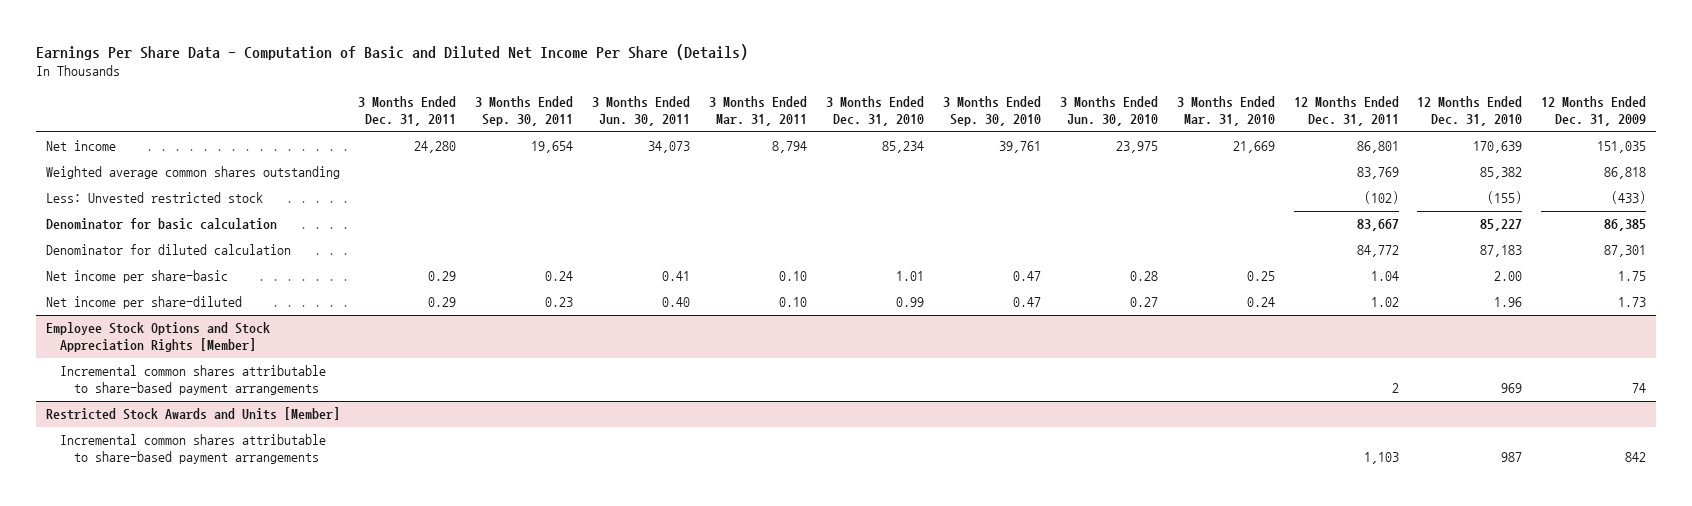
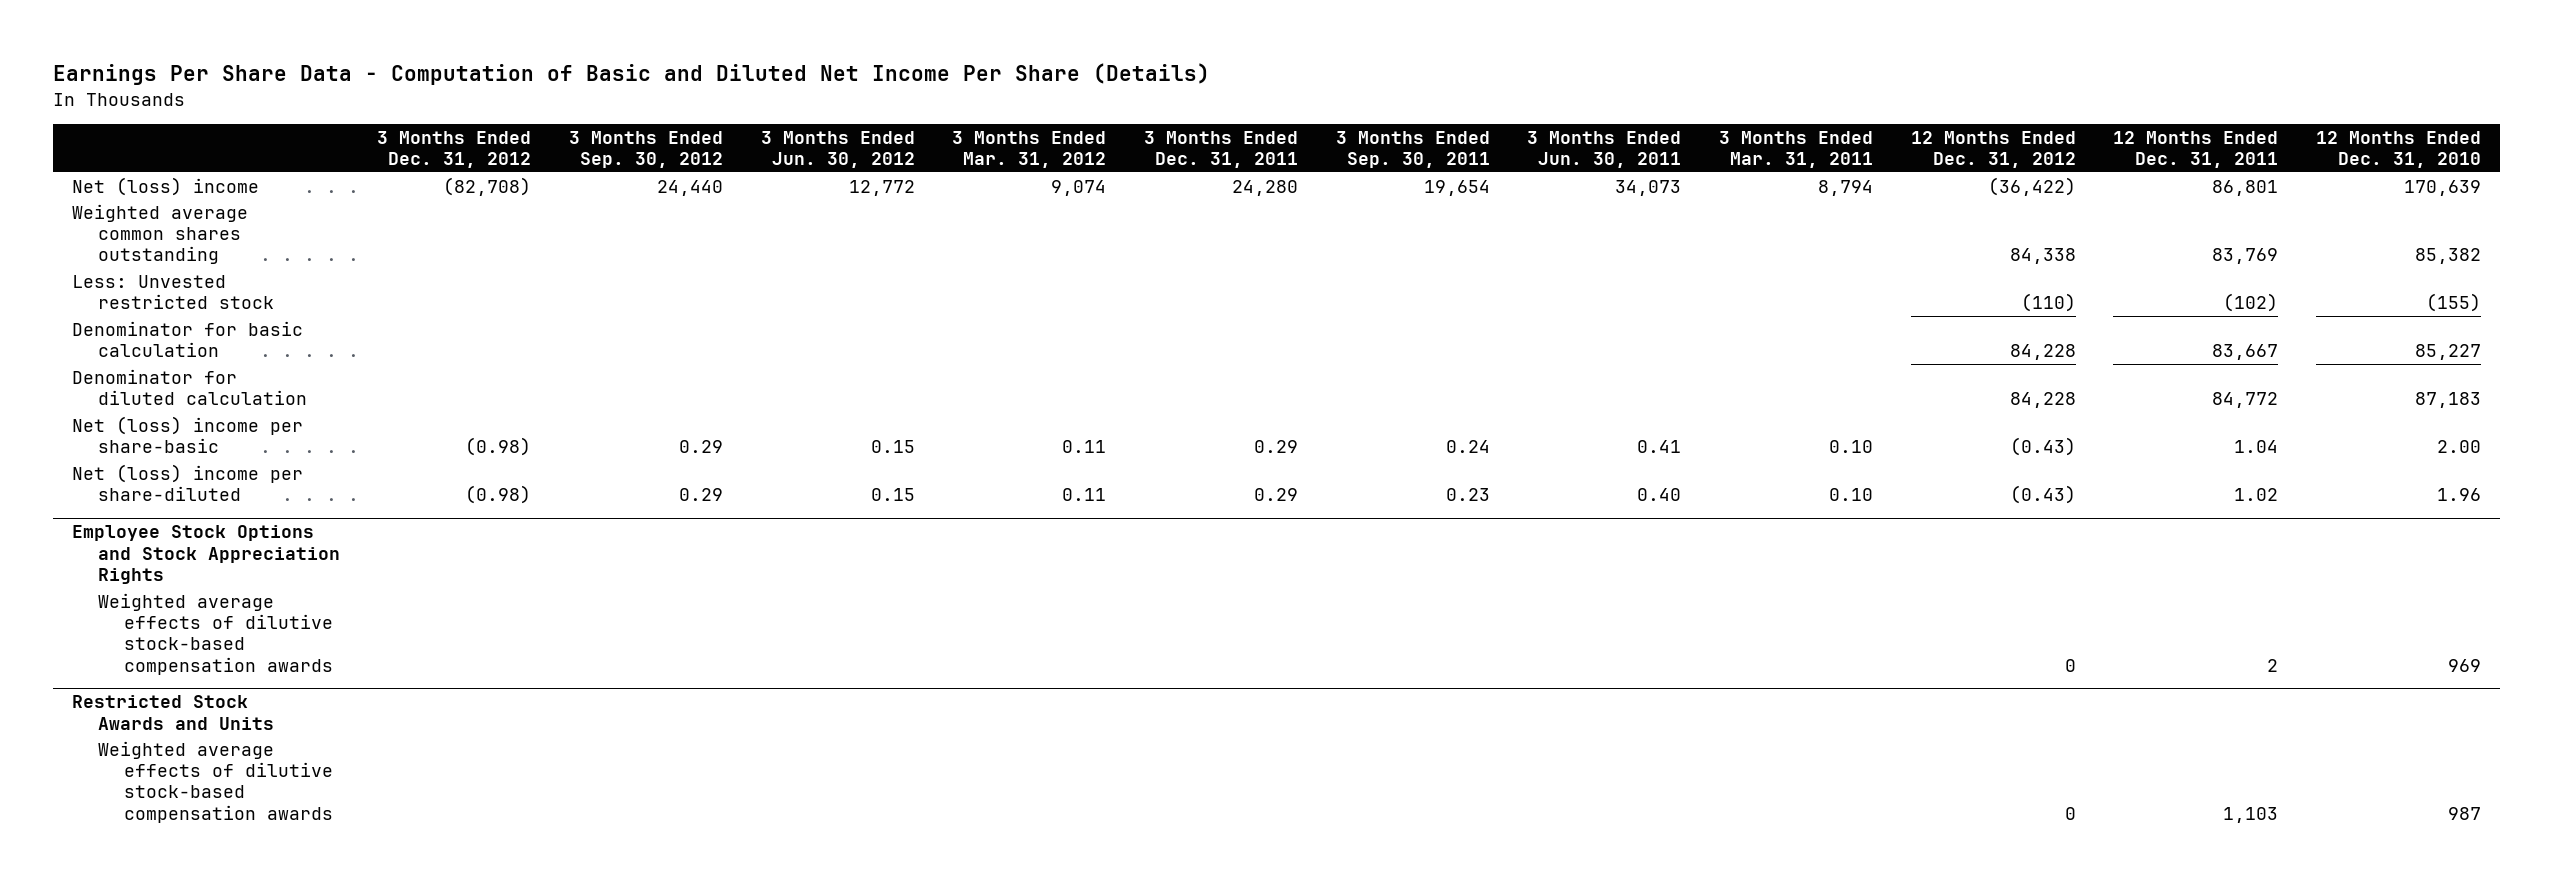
- | 3 Months Ended Dec. 31, 2011 | 3 Months Ended Sep. 30, 2011 | 3 Months Ended Jun. 30, 2011 | 3 Months Ended Mar. 31, 2011 | 3 Months Ended Dec. 31, 2010 | 3 Months Ended Sep. 30, 2010 | 3 Months Ended Jun. 30, 2010 | 3 Months Ended Mar. 31, 2010 | 12 Months Ended Dec. 31, 2011 | 12 Months Ended Dec. 31, 2010 | 12 Months Ended Dec. 31, 2009
+ | 3 Months Ended Dec. 31, 2012 | 3 Months Ended Sep. 30, 2012 | 3 Months Ended Jun. 30, 2012 | 3 Months Ended Mar. 31, 2012 | 3 Months Ended Dec. 31, 2011 | 3 Months Ended Sep. 30, 2011 | 3 Months Ended Jun. 30, 2011 | 3 Months Ended Mar. 31, 2011 | 12 Months Ended Dec. 31, 2012 | 12 Months Ended Dec. 31, 2011 | 12 Months Ended Dec. 31, 2010
- Net income | 24,280 | 19,654 | 34,073 | 8,794 | 85,234 | 39,761 | 23,975 | 21,669 | 86,801 | 170,639 | 151,035
+ Net (loss) income | (82,708) | 24,440 | 12,772 | 9,074 | 24,280 | 19,654 | 34,073 | 8,794 | (36,422) | 86,801 | 170,639
- Net income per share-basic | 0.29 | 0.24 | 0.41 | 0.10 | 1.01 | 0.47 | 0.28 | 0.25 | 1.04 | 2.00 | 1.75
- Net income per share-diluted | 0.29 | 0.23 | 0.40 | 0.10 | 0.99 | 0.47 | 0.27 | 0.24 | 1.02 | 1.96 | 1.73
- Employee Stock Options and Stock Appreciation Rights [Member]
- Incremental common shares attributable to share-based payment arrangements | | | | | | | | | 2 | 969 | 74
- Restricted Stock Awards and Units [Member]
- Incremental common shares attributable to share-based payment arrangements | | | | | | | | | 1,103 | 987 | 842
+ Net (loss) income per share-basic | (0.98) | 0.29 | 0.15 | 0.11 | 0.29 | 0.24 | 0.41 | 0.10 | (0.43) | 1.04 | 2.00
+ Net (loss) income per share-diluted | (0.98) | 0.29 | 0.15 | 0.11 | 0.29 | 0.23 | 0.40 | 0.10 | (0.43) | 1.02 | 1.96
+ Employee Stock Options and Stock Appreciation Rights
+ Weighted average effects of dilutive stock-based compensation awards | | | | | | | | | 0 | 2 | 969
+ Restricted Stock Awards and Units
+ Weighted average effects of dilutive stock-based compensation awards | | | | | | | | | 0 | 1,103 | 987

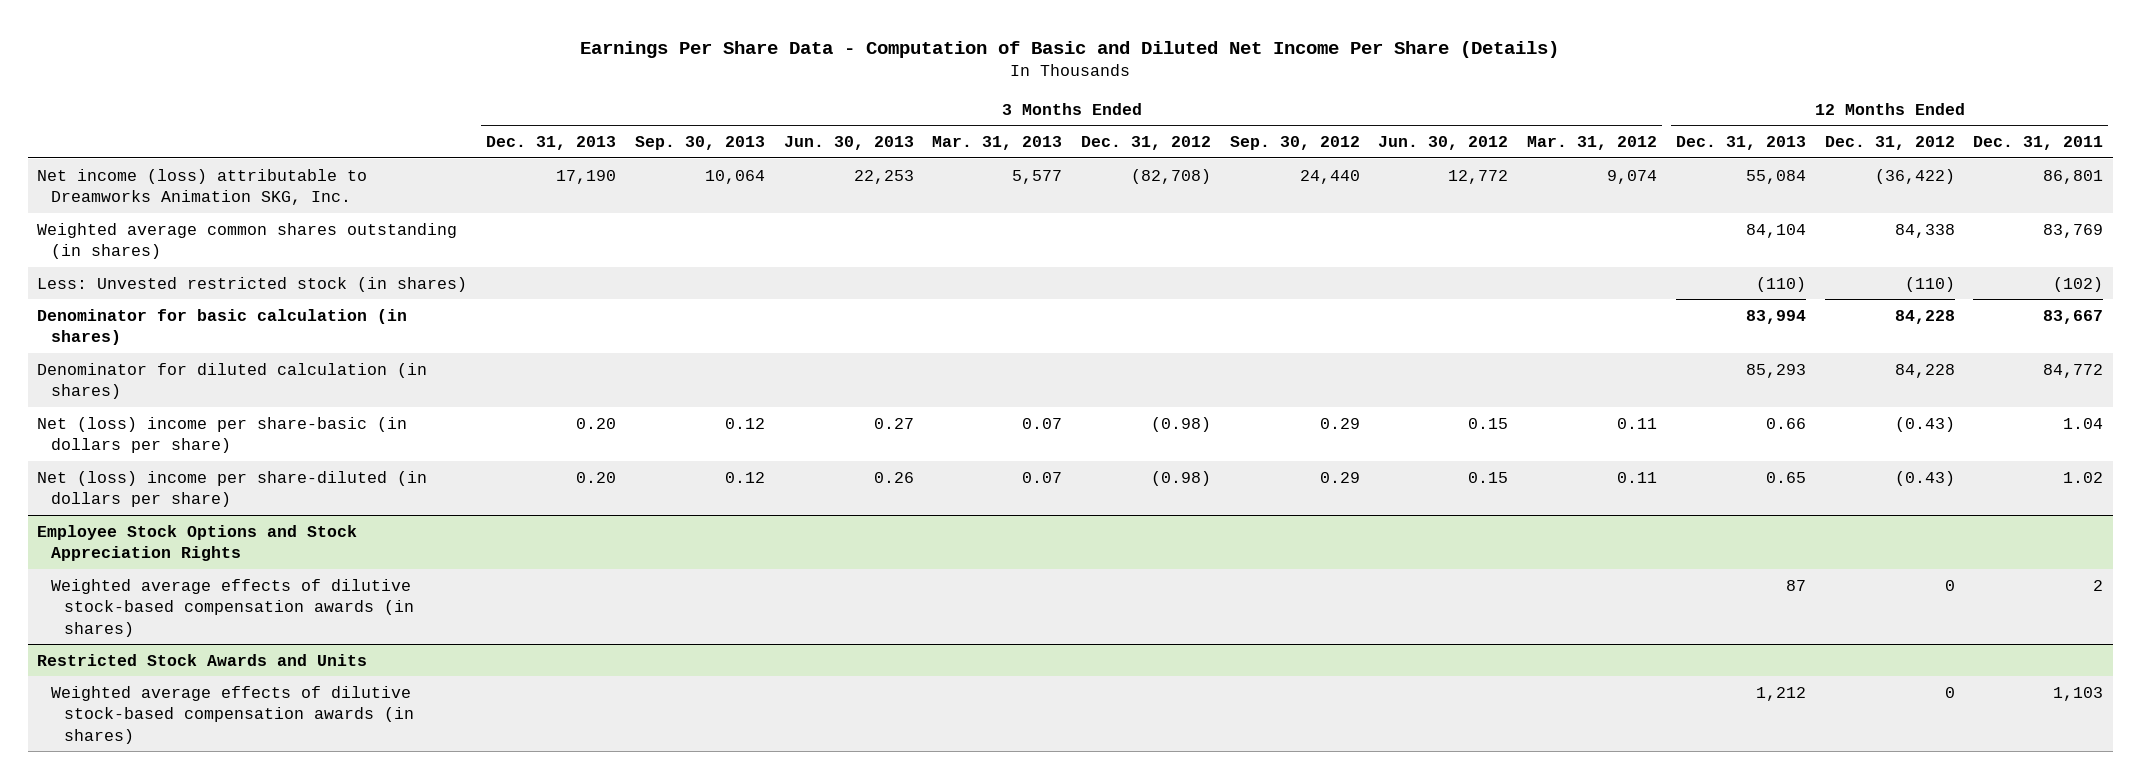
- | 3 Months Ended Dec. 31, 2012 | 3 Months Ended Sep. 30, 2012 | 3 Months Ended Jun. 30, 2012 | 3 Months Ended Mar. 31, 2012 | 3 Months Ended Dec. 31, 2011 | 3 Months Ended Sep. 30, 2011 | 3 Months Ended Jun. 30, 2011 | 3 Months Ended Mar. 31, 2011 | 12 Months Ended Dec. 31, 2012 | 12 Months Ended Dec. 31, 2011 | 12 Months Ended Dec. 31, 2010
+ | 3 Months Ended Dec. 31, 2013 | 3 Months Ended Sep. 30, 2013 | 3 Months Ended Jun. 30, 2013 | 3 Months Ended Mar. 31, 2013 | 3 Months Ended Dec. 31, 2012 | 3 Months Ended Sep. 30, 2012 | 3 Months Ended Jun. 30, 2012 | 3 Months Ended Mar. 31, 2012 | 12 Months Ended Dec. 31, 2013 | 12 Months Ended Dec. 31, 2012 | 12 Months Ended Dec. 31, 2011
- Net (loss) income | (82,708) | 24,440 | 12,772 | 9,074 | 24,280 | 19,654 | 34,073 | 8,794 | (36,422) | 86,801 | 170,639
- Weighted average common shares outstanding | | | | | | | | | 84,338 | 83,769 | 85,382
- Less: Unvested restricted stock | | | | | | | | | (110) | (102) | (155)
- Denominator for basic calculation | | | | | | | | | 84,228 | 83,667 | 85,227
- Denominator for diluted calculation | | | | | | | | | 84,228 | 84,772 | 87,183
- Net (loss) income per share-basic | (0.98) | 0.29 | 0.15 | 0.11 | 0.29 | 0.24 | 0.41 | 0.10 | (0.43) | 1.04 | 2.00
- Net (loss) income per share-diluted | (0.98) | 0.29 | 0.15 | 0.11 | 0.29 | 0.23 | 0.40 | 0.10 | (0.43) | 1.02 | 1.96
+ Net income (loss) attributable to Dreamworks Animation SKG, Inc. | 17,190 | 10,064 | 22,253 | 5,577 | (82,708) | 24,440 | 12,772 | 9,074 | 55,084 | (36,422) | 86,801
+ Weighted average common shares outstanding (in shares) | | | | | | | | | 84,104 | 84,338 | 83,769
+ Less: Unvested restricted stock (in shares) | | | | | | | | | (110) | (110) | (102)
+ Denominator for basic calculation (in shares) | | | | | | | | | 83,994 | 84,228 | 83,667
+ Denominator for diluted calculation (in shares) | | | | | | | | | 85,293 | 84,228 | 84,772
+ Net (loss) income per share-basic (in dollars per share) | 0.20 | 0.12 | 0.27 | 0.07 | (0.98) | 0.29 | 0.15 | 0.11 | 0.66 | (0.43) | 1.04
+ Net (loss) income per share-diluted (in dollars per share) | 0.20 | 0.12 | 0.26 | 0.07 | (0.98) | 0.29 | 0.15 | 0.11 | 0.65 | (0.43) | 1.02
@ Employee Stock Options and Stock Appreciation Rights
- Weighted average effects of dilutive stock-based compensation awards | | | | | | | | | 0 | 2 | 969
+ Weighted average effects of dilutive stock-based compensation awards (in shares) | | | | | | | | | 87 | 0 | 2
@ Restricted Stock Awards and Units
- Weighted average effects of dilutive stock-based compensation awards | | | | | | | | | 0 | 1,103 | 987
+ Weighted average effects of dilutive stock-based compensation awards (in shares) | | | | | | | | | 1,212 | 0 | 1,103

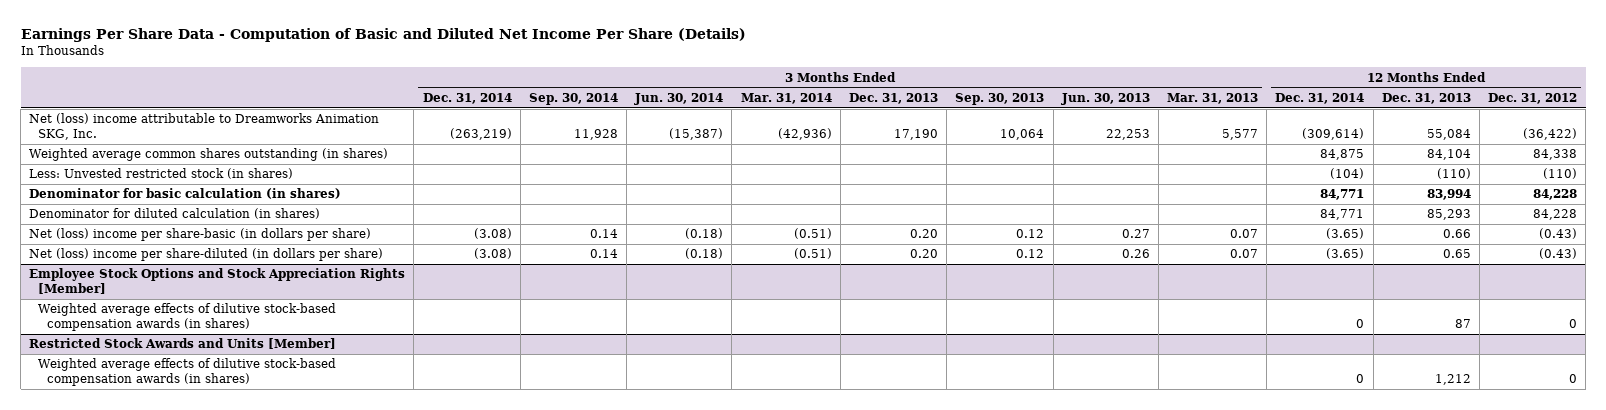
- | 3 Months Ended Dec. 31, 2013 | 3 Months Ended Sep. 30, 2013 | 3 Months Ended Jun. 30, 2013 | 3 Months Ended Mar. 31, 2013 | 3 Months Ended Dec. 31, 2012 | 3 Months Ended Sep. 30, 2012 | 3 Months Ended Jun. 30, 2012 | 3 Months Ended Mar. 31, 2012 | 12 Months Ended Dec. 31, 2013 | 12 Months Ended Dec. 31, 2012 | 12 Months Ended Dec. 31, 2011
+ | 3 Months Ended Dec. 31, 2014 | 3 Months Ended Sep. 30, 2014 | 3 Months Ended Jun. 30, 2014 | 3 Months Ended Mar. 31, 2014 | 3 Months Ended Dec. 31, 2013 | 3 Months Ended Sep. 30, 2013 | 3 Months Ended Jun. 30, 2013 | 3 Months Ended Mar. 31, 2013 | 12 Months Ended Dec. 31, 2014 | 12 Months Ended Dec. 31, 2013 | 12 Months Ended Dec. 31, 2012
- Net income (loss) attributable to Dreamworks Animation SKG, Inc. | 17,190 | 10,064 | 22,253 | 5,577 | (82,708) | 24,440 | 12,772 | 9,074 | 55,084 | (36,422) | 86,801
+ Net (loss) income attributable to Dreamworks Animation SKG, Inc. | (263,219) | 11,928 | (15,387) | (42,936) | 17,190 | 10,064 | 22,253 | 5,577 | (309,614) | 55,084 | (36,422)
- Employee Stock Options and Stock Appreciation Rights
+ Employee Stock Options and Stock Appreciation Rights [Member]
- Restricted Stock Awards and Units
+ Restricted Stock Awards and Units [Member]

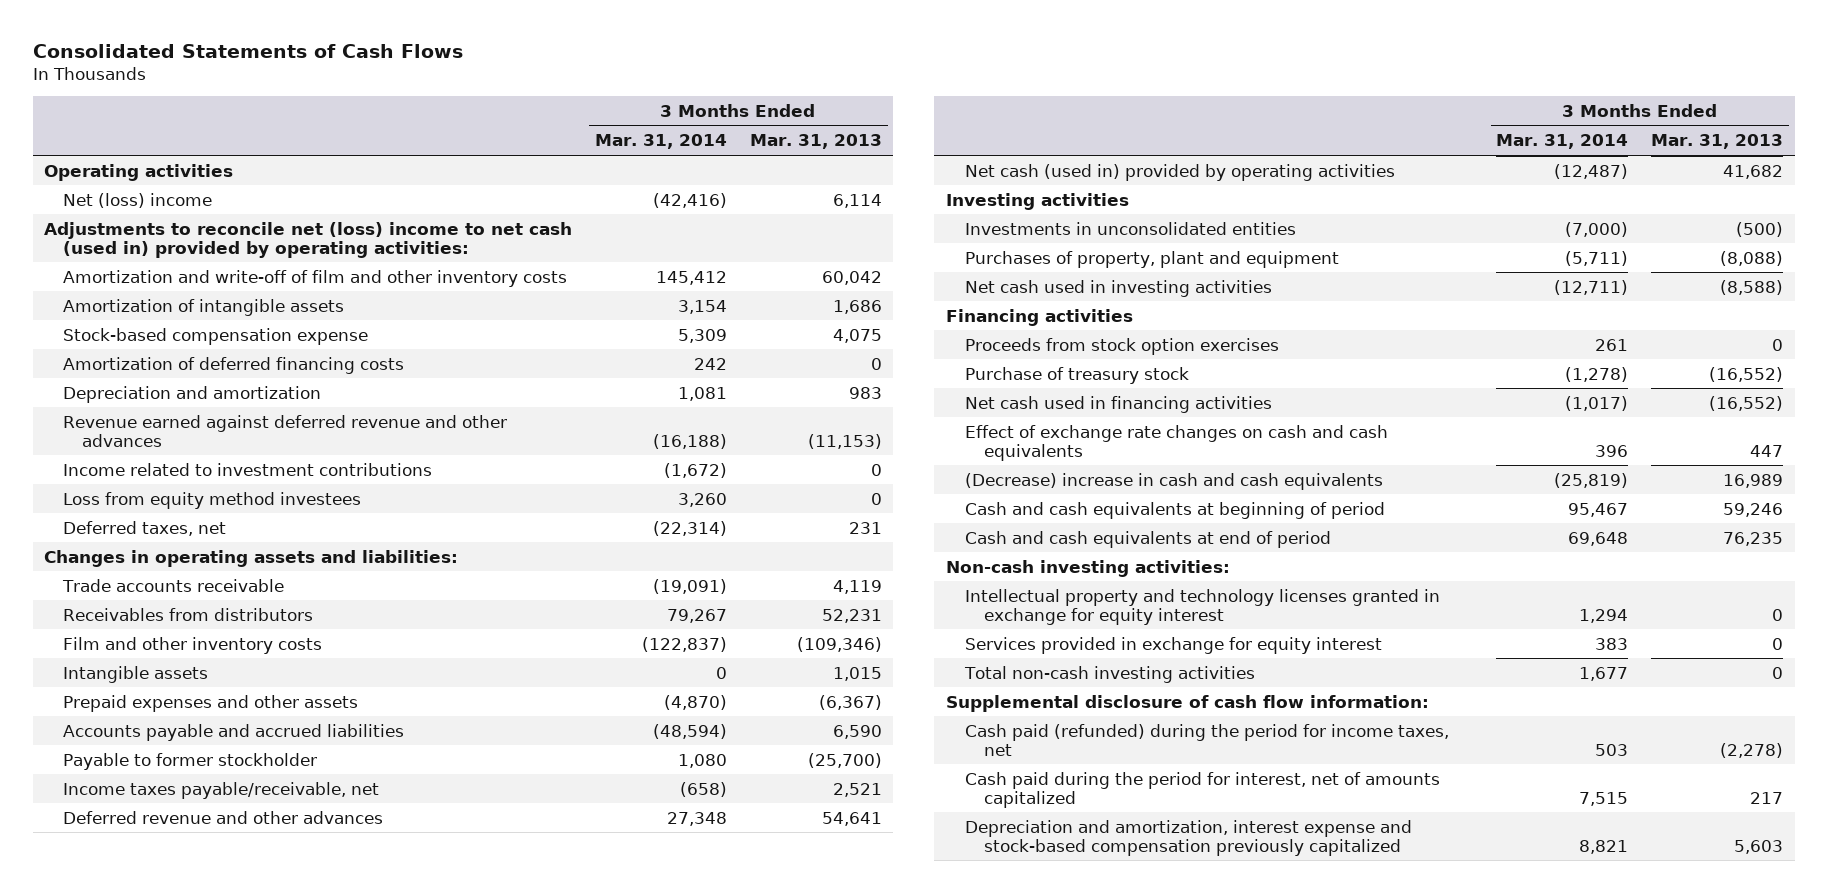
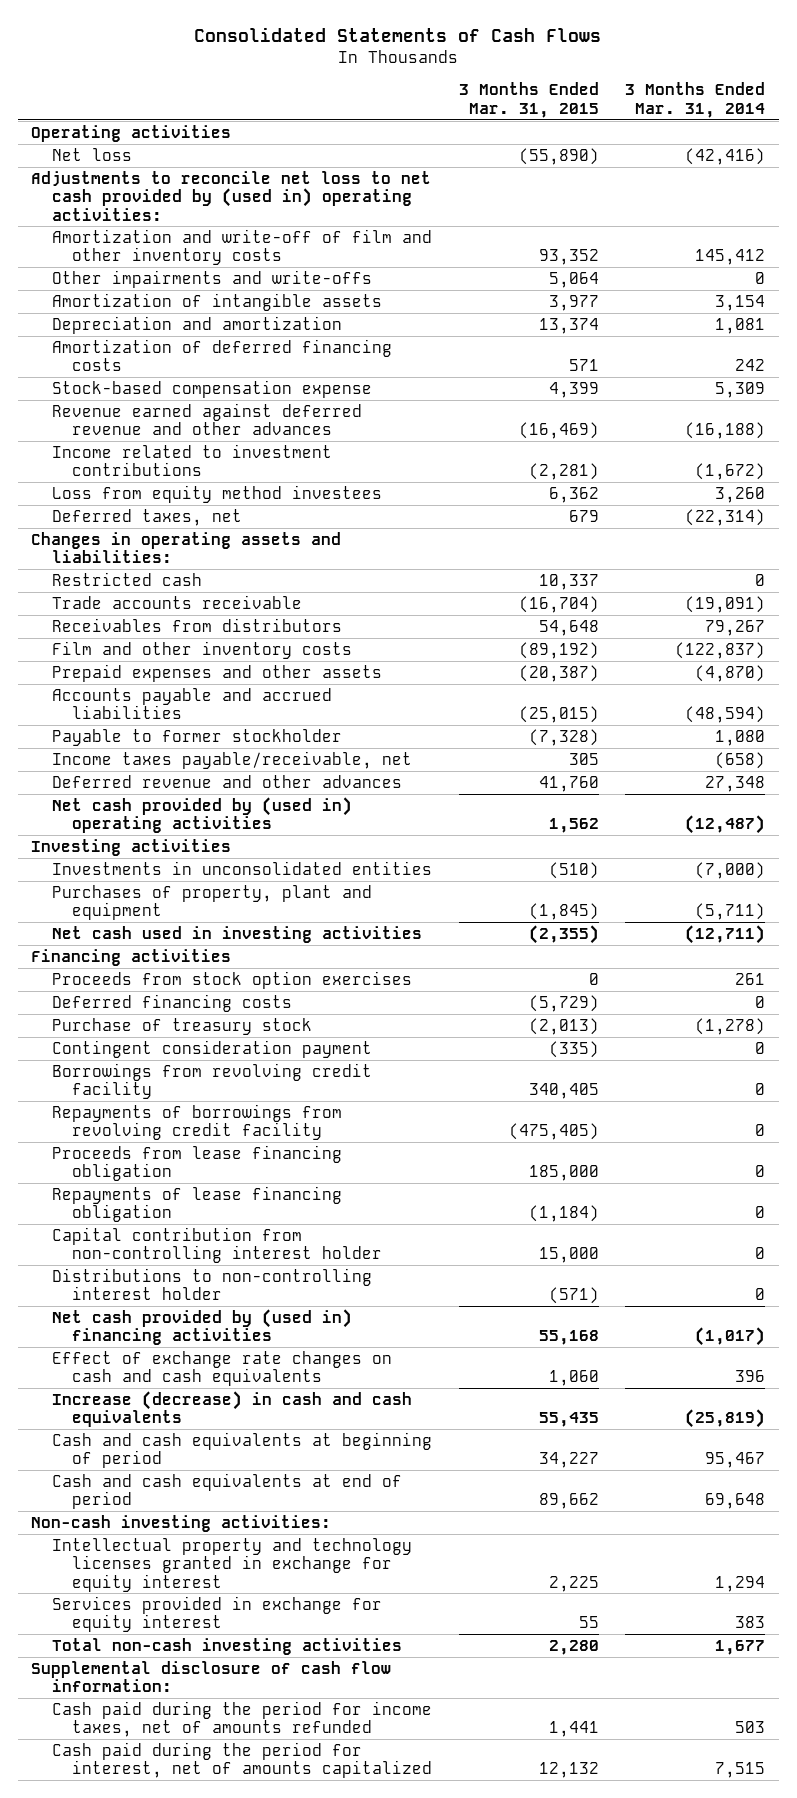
- | 3 Months Ended Mar. 31, 2014 | 3 Months Ended Mar. 31, 2013
+ | 3 Months Ended Mar. 31, 2015 | 3 Months Ended Mar. 31, 2014
- Net (loss) income | (42,416) | 6,114
- Adjustments to reconcile net (loss) income to net cash (used in) provided by operating activities:
+ Net loss | (55,890) | (42,416)
+ Adjustments to reconcile net loss to net cash provided by (used in) operating activities:
+ Other impairments and write-offs | 5,064 | 0
moved down: Amortization of deferred financing costs | 571 | 242
moved down: Stock-based compensation expense | 4,399 | 5,309
+ Restricted cash | 10,337 | 0
- Intangible assets | 0 | 1,015
- Net cash (used in) provided by operating activities | (12,487) | 41,682
+ Net cash provided by (used in) operating activities | 1,562 | (12,487)
+ Deferred financing costs | (5,729) | 0
- Net cash used in financing activities | (1,017) | (16,552)
+ Contingent consideration payment | (335) | 0
+ Borrowings from revolving credit facility | 340,405 | 0
+ Repayments of borrowings from revolving credit facility | (475,405) | 0
+ Proceeds from lease financing obligation | 185,000 | 0
+ Repayments of lease financing obligation | (1,184) | 0
+ Capital contribution from non-controlling interest holder | 15,000 | 0
+ Distributions to non-controlling interest holder | (571) | 0
+ Net cash provided by (used in) financing activities | 55,168 | (1,017)
- (Decrease) increase in cash and cash equivalents | (25,819) | 16,989
+ Increase (decrease) in cash and cash equivalents | 55,435 | (25,819)
- Cash paid (refunded) during the period for income taxes, net | 503 | (2,278)
+ Cash paid during the period for income taxes, net of amounts refunded | 1,441 | 503
- Depreciation and amortization, interest expense and stock-based compensation previously capitalized | 8,821 | 5,603

